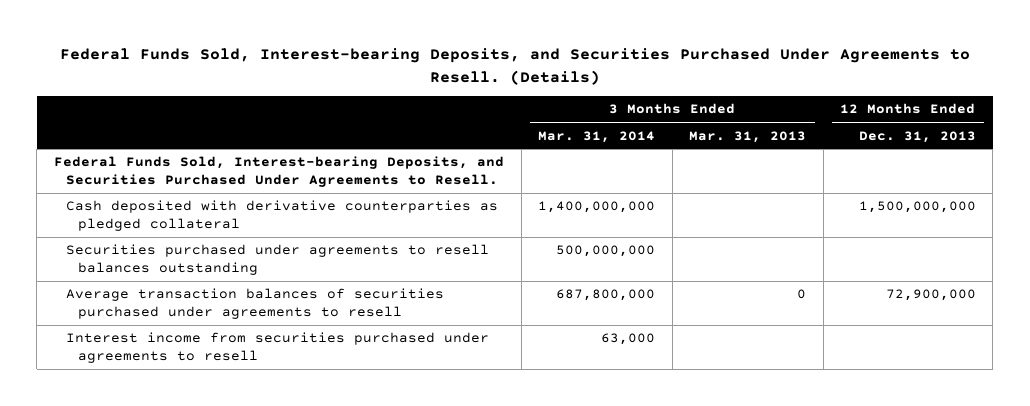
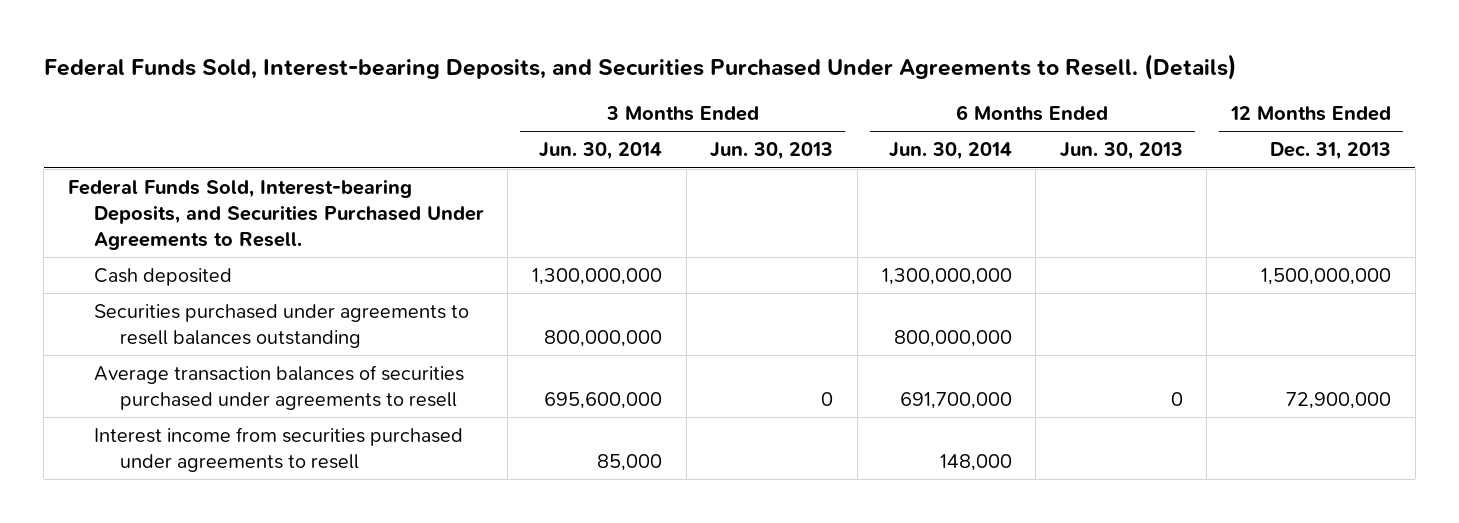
- | 3 Months Ended Mar. 31, 2014 | 3 Months Ended Mar. 31, 2013 | 12 Months Ended Dec. 31, 2013
+ | 3 Months Ended Jun. 30, 2014 | 3 Months Ended Jun. 30, 2013 | 6 Months Ended Jun. 30, 2014 | 6 Months Ended Jun. 30, 2013 | 12 Months Ended Dec. 31, 2013
- Cash deposited with derivative counterparties as pledged collateral | 1,400,000,000 | | 1,500,000,000
+ Cash deposited | 1,300,000,000 | | 1,300,000,000 | | 1,500,000,000

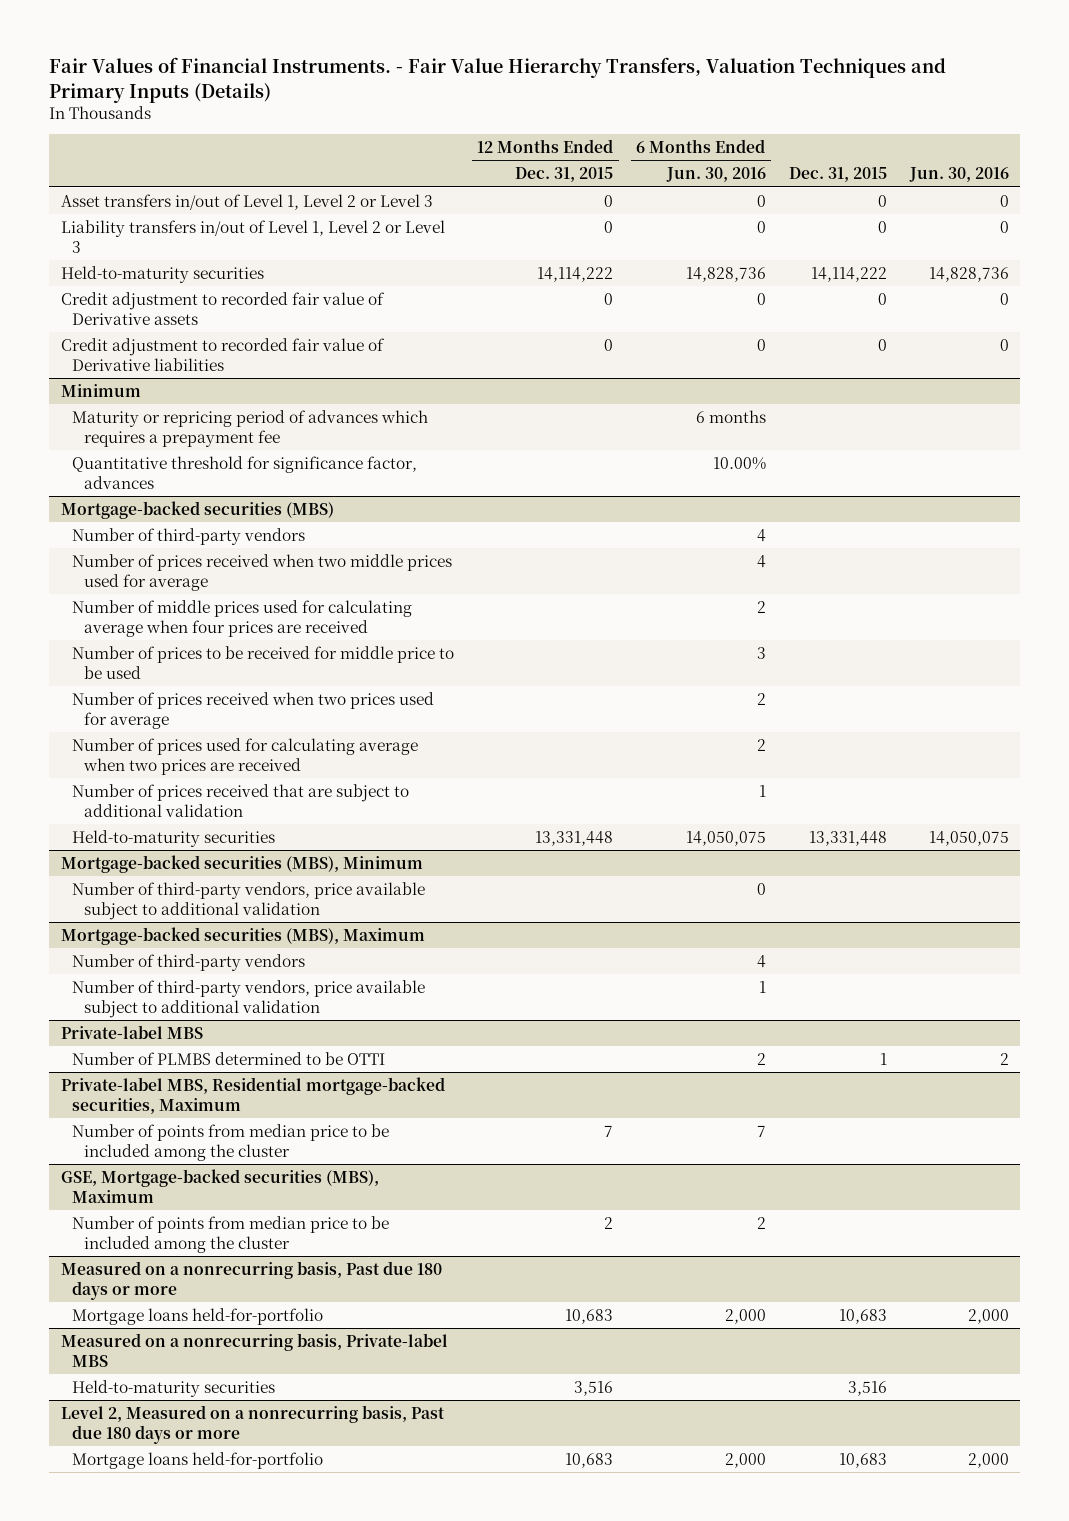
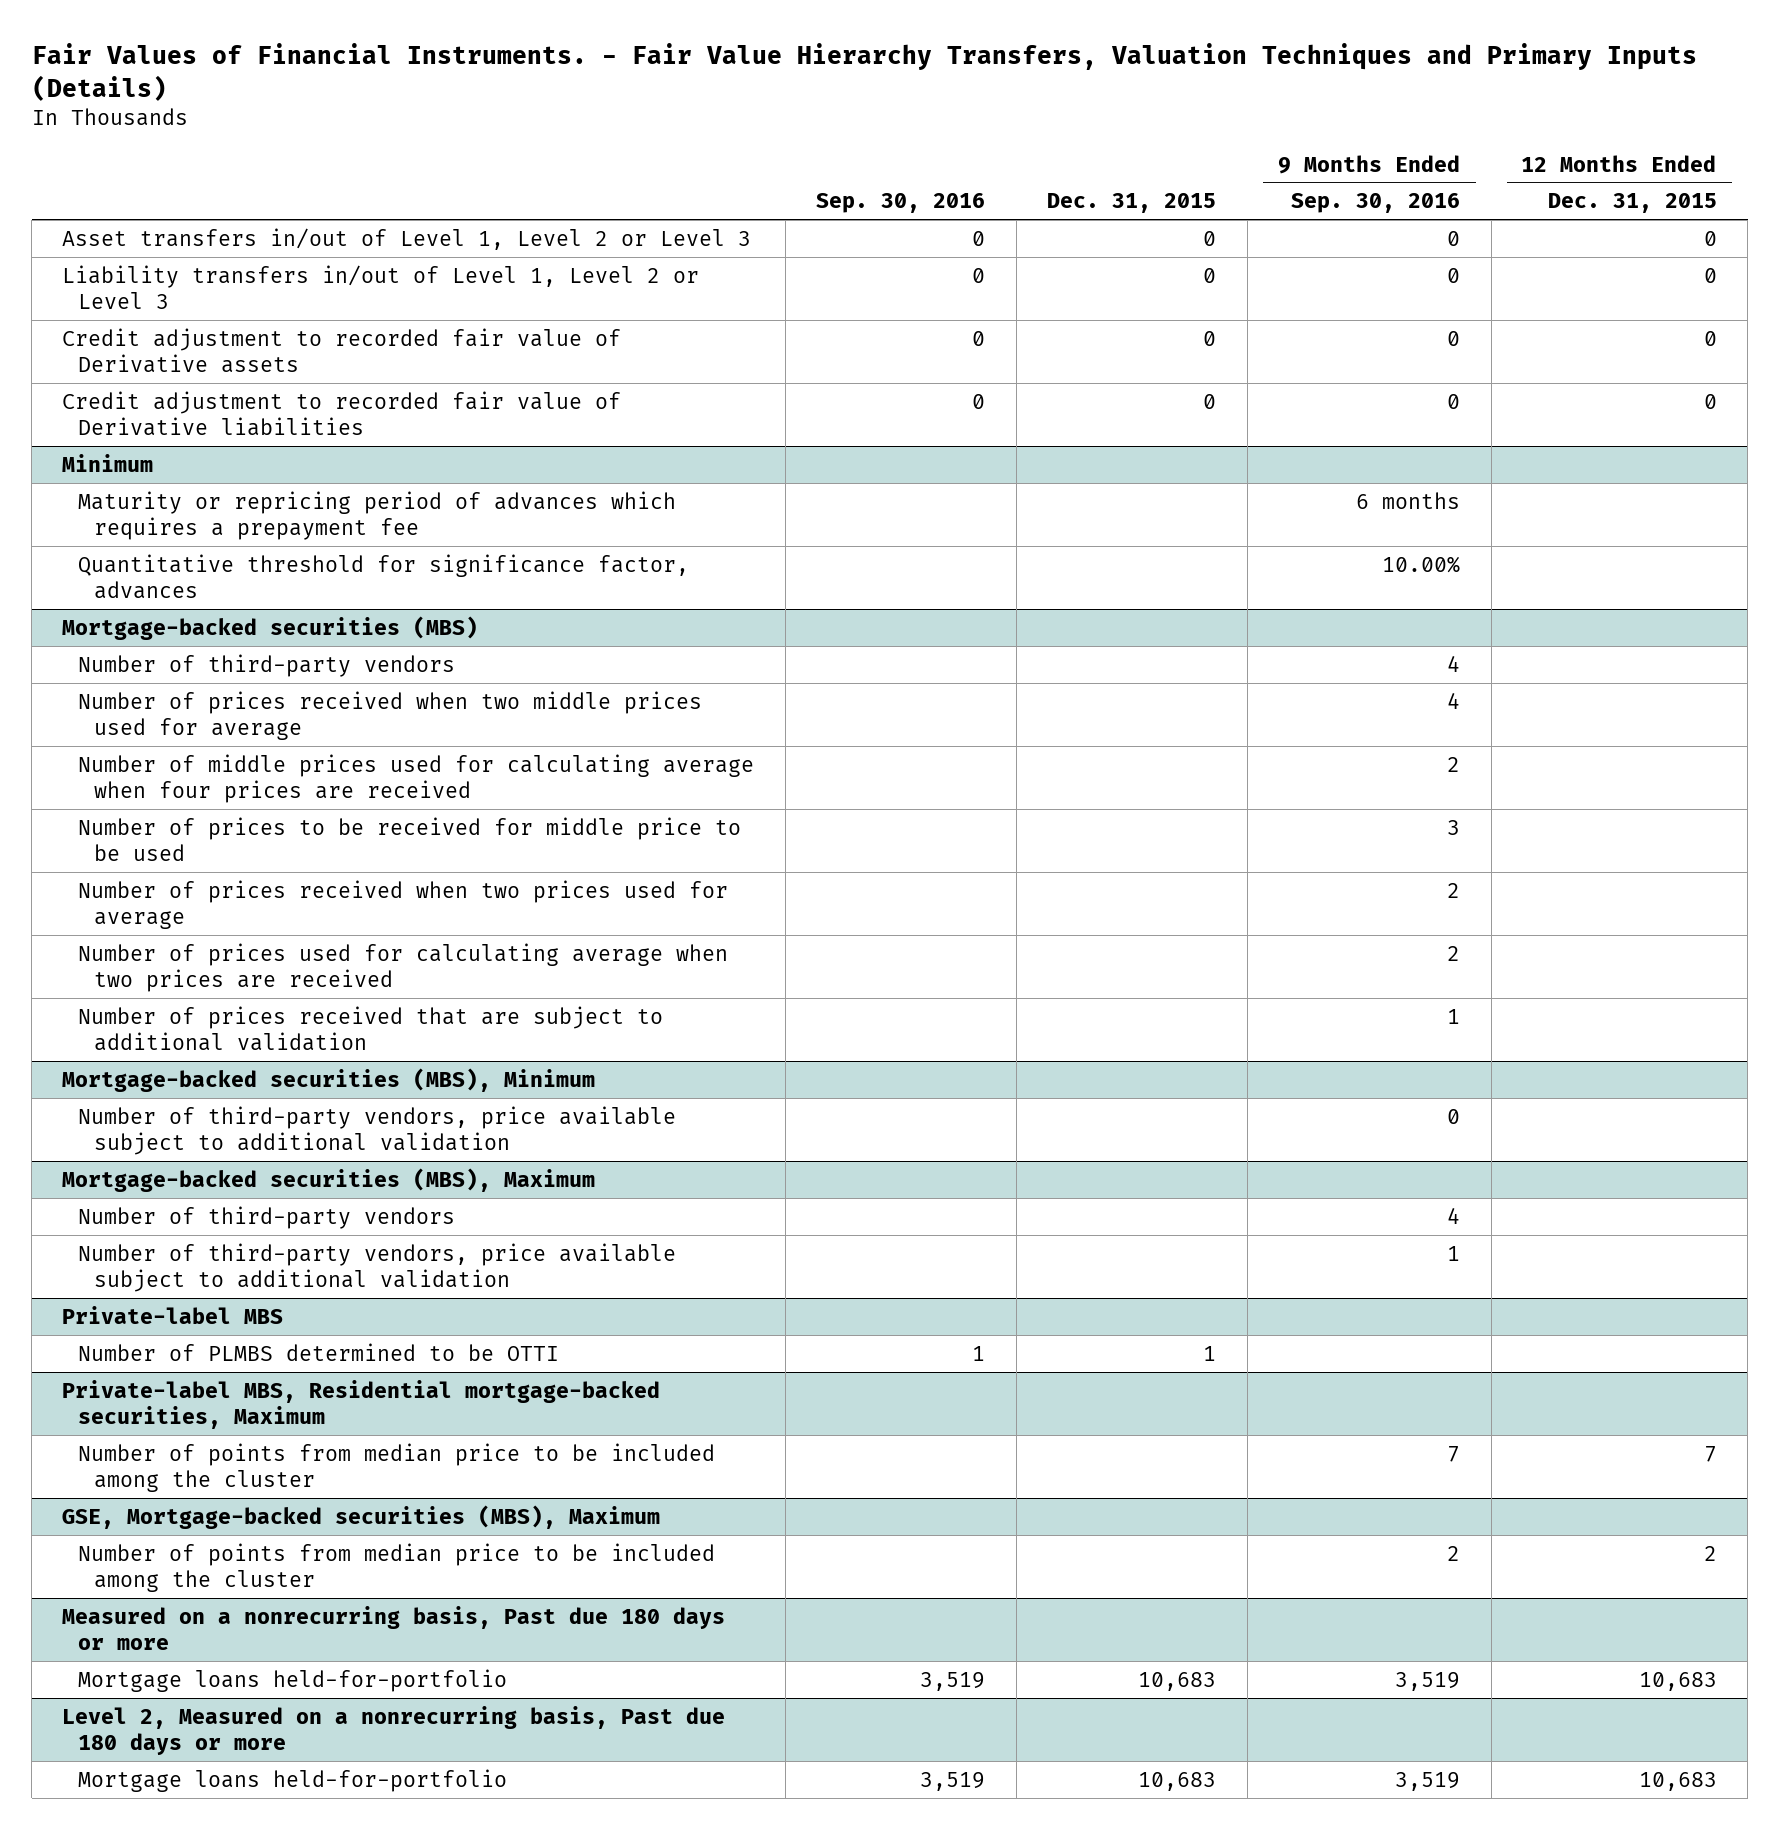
- | 12 Months Ended Dec. 31, 2015 | 6 Months Ended Jun. 30, 2016 | Dec. 31, 2015 | Jun. 30, 2016
+ | Sep. 30, 2016 | Dec. 31, 2015 | 9 Months Ended Sep. 30, 2016 | 12 Months Ended Dec. 31, 2015
- Held-to-maturity securities | 14,114,222 | 14,828,736 | 14,114,222 | 14,828,736
@ Mortgage-backed securities (MBS)
- Held-to-maturity securities | 13,331,448 | 14,050,075 | 13,331,448 | 14,050,075
- Measured on a nonrecurring basis, Private-label MBS
- Held-to-maturity securities | 3,516 | | 3,516 |

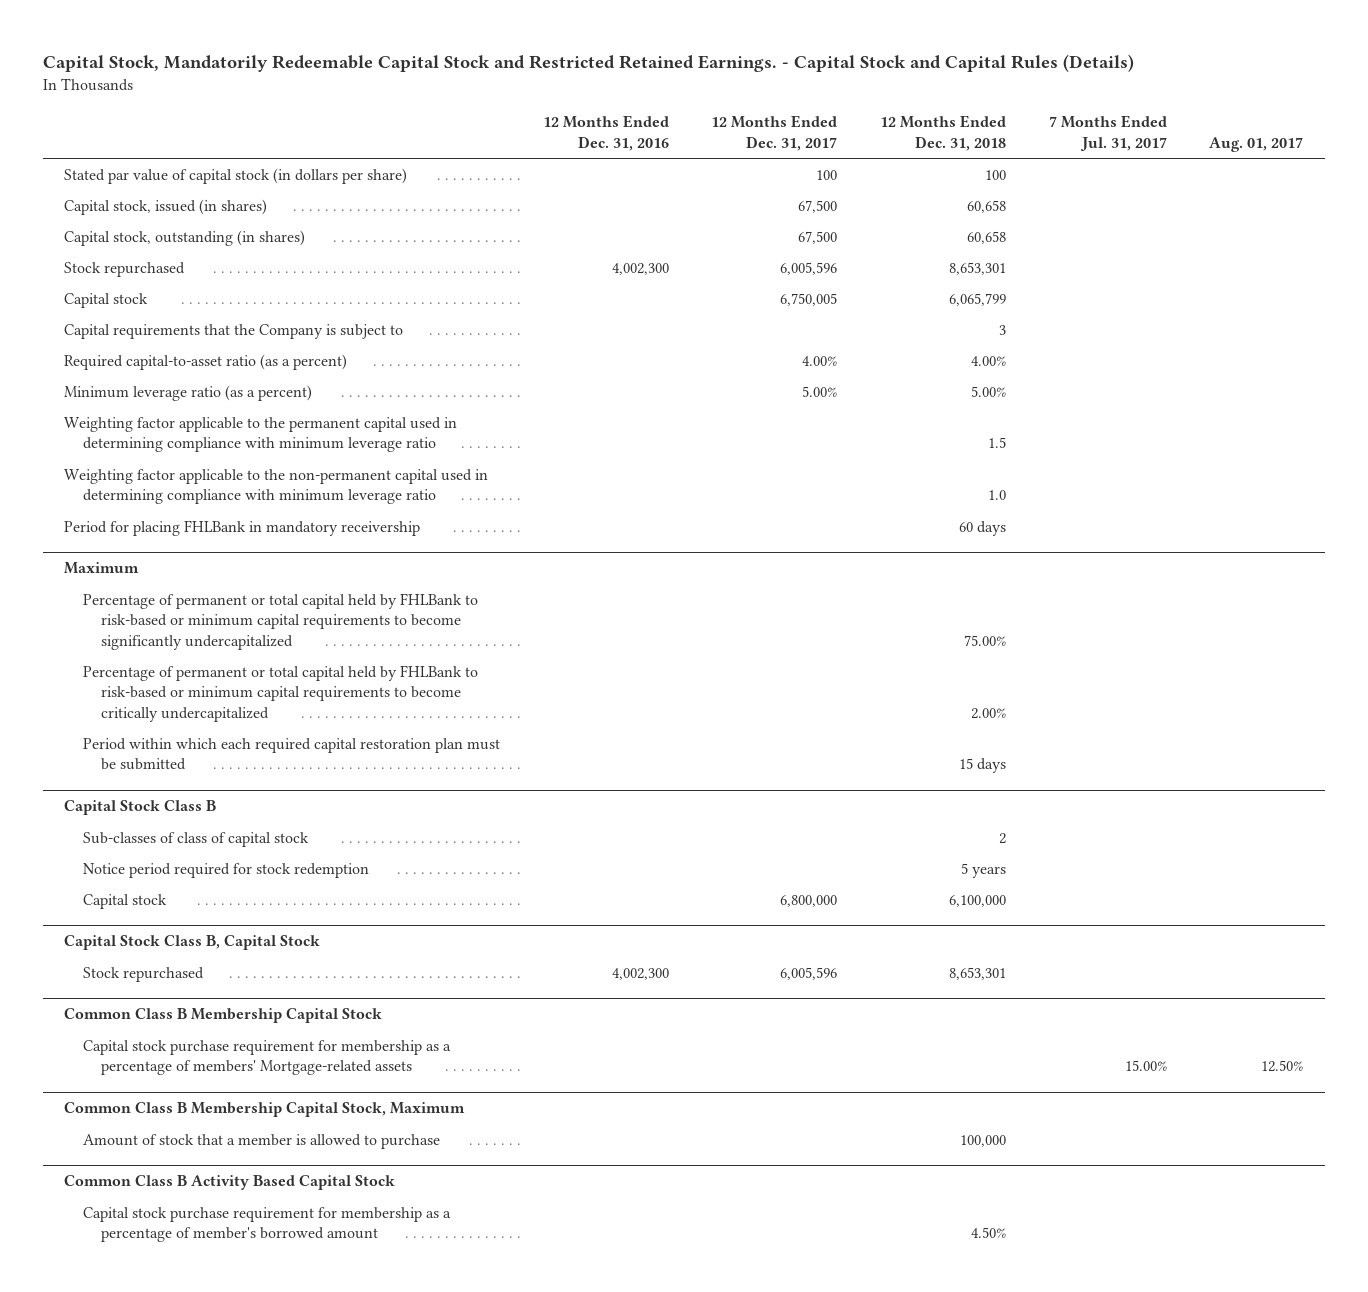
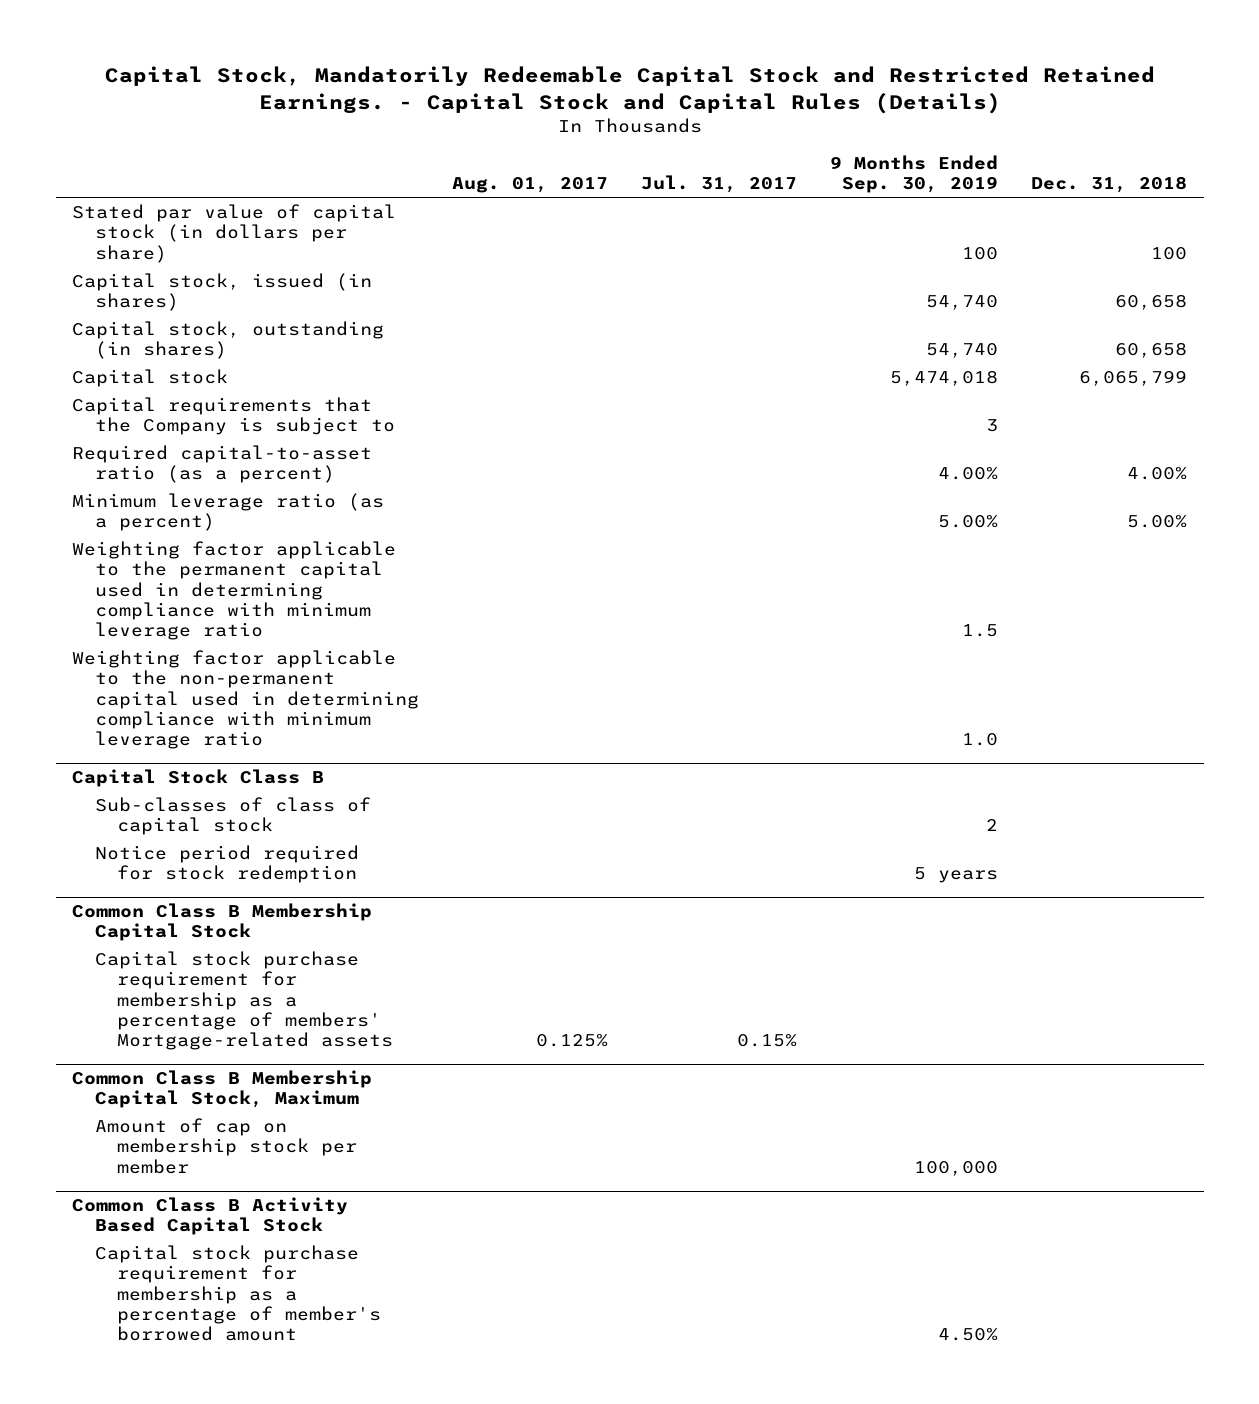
- | 12 Months Ended Dec. 31, 2016 | 12 Months Ended Dec. 31, 2017 | 12 Months Ended Dec. 31, 2018 | 7 Months Ended Jul. 31, 2017 | Aug. 01, 2017
+ | Aug. 01, 2017 | Jul. 31, 2017 | 9 Months Ended Sep. 30, 2019 | Dec. 31, 2018
- Stock repurchased | 4,002,300 | 6,005,596 | 8,653,301 | |
- Period for placing FHLBank in mandatory receivership | | | 60 days | |
- Maximum
- Percentage of permanent or total capital held by FHLBank to risk-based or minimum capital requirements to become significantly undercapitalized | | | 75.00% | |
- Percentage of permanent or total capital held by FHLBank to risk-based or minimum capital requirements to become critically undercapitalized | | | 2.00% | |
- Period within which each required capital restoration plan must be submitted | | | 15 days | |
@ Capital Stock Class B
- Capital stock | | 6,800,000 | 6,100,000 | |
- Capital Stock Class B, Capital Stock
- Stock repurchased | 4,002,300 | 6,005,596 | 8,653,301 | |
@ Common Class B Membership Capital Stock
- Capital stock purchase requirement for membership as a percentage of members' Mortgage-related assets | | | | 15.00% | 12.50%
+ Capital stock purchase requirement for membership as a percentage of members' Mortgage-related assets | 0.125% | 0.15% | |
@ Common Class B Membership Capital Stock, Maximum
- Amount of stock that a member is allowed to purchase | | | 100,000 | |
+ Amount of cap on membership stock per member | | | 100,000 |

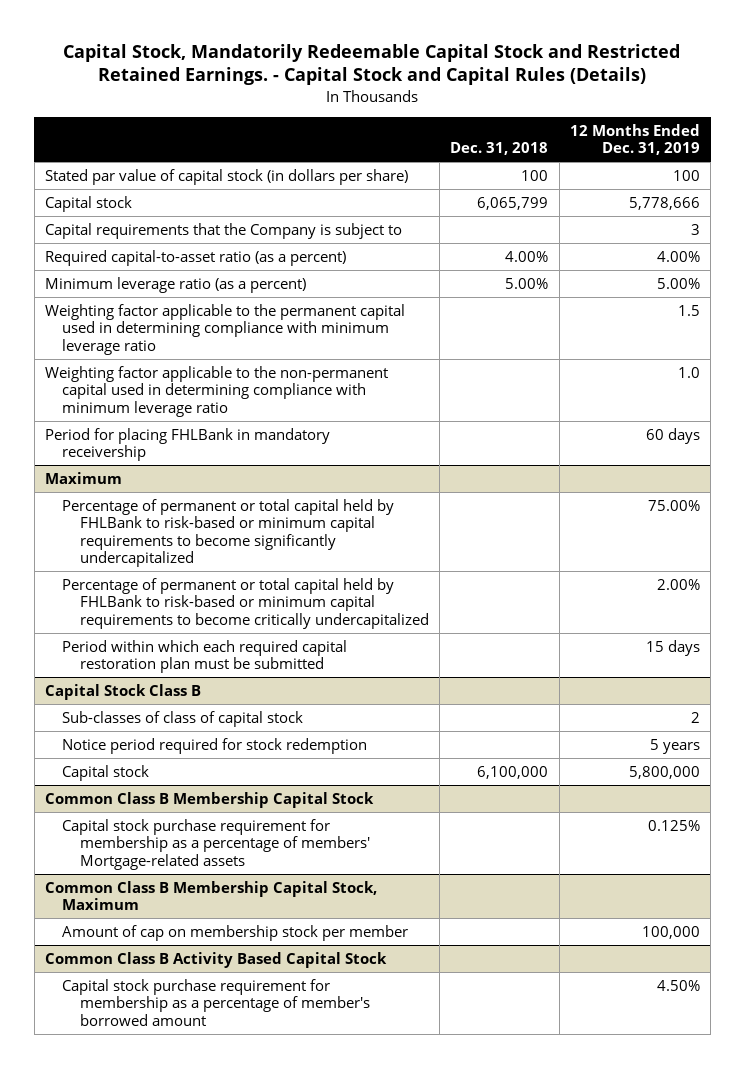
- | Aug. 01, 2017 | Jul. 31, 2017 | 9 Months Ended Sep. 30, 2019 | Dec. 31, 2018
+ | Dec. 31, 2018 | 12 Months Ended Dec. 31, 2019
- Capital stock, issued (in shares) | | | 54,740 | 60,658
- Capital stock, outstanding (in shares) | | | 54,740 | 60,658
+ Period for placing FHLBank in mandatory receivership | | 60 days
+ Maximum
+ Percentage of permanent or total capital held by FHLBank to risk-based or minimum capital requirements to become significantly undercapitalized | | 75.00%
+ Percentage of permanent or total capital held by FHLBank to risk-based or minimum capital requirements to become critically undercapitalized | | 2.00%
+ Period within which each required capital restoration plan must be submitted | | 15 days
@ Capital Stock Class B
+ Capital stock | 6,100,000 | 5,800,000

